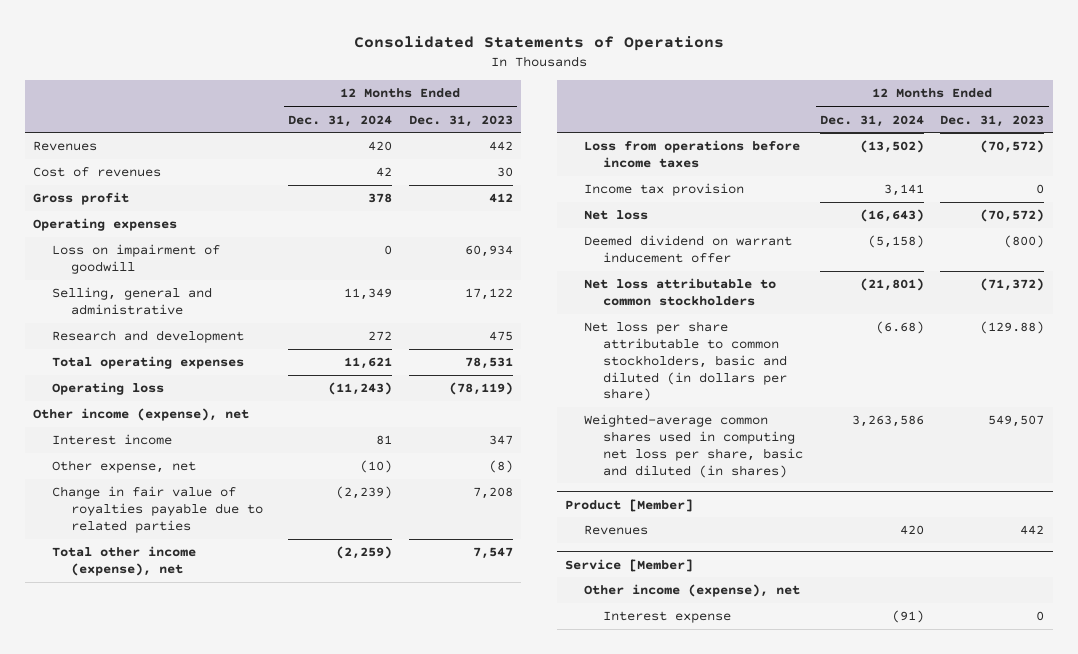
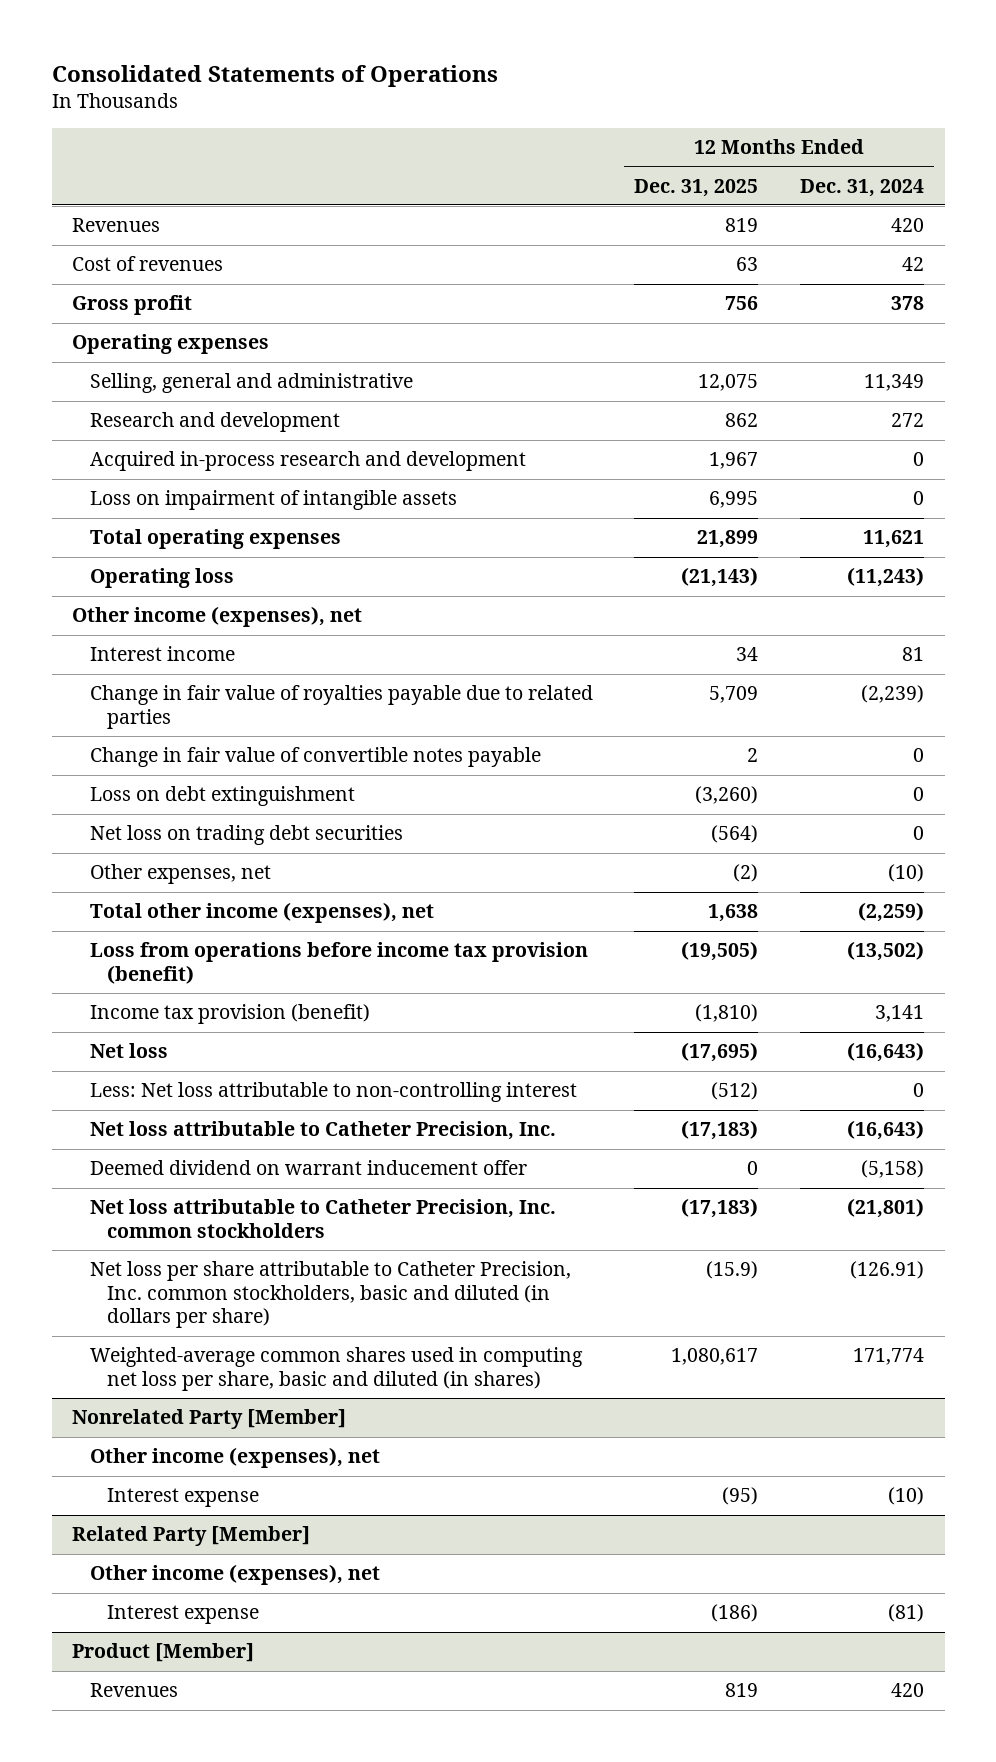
- | 12 Months Ended Dec. 31, 2024 | 12 Months Ended Dec. 31, 2023
+ | 12 Months Ended Dec. 31, 2025 | 12 Months Ended Dec. 31, 2024
- Loss on impairment of goodwill | 0 | 60,934
+ Acquired in-process research and development | 1,967 | 0
+ Loss on impairment of intangible assets | 6,995 | 0
- Other income (expense), net
+ Other income (expenses), net
- Other expense, net | (10) | (8)
- Total other income (expense), net | (2,259) | 7,547
- Loss from operations before income taxes | (13,502) | (70,572)
- Income tax provision | 3,141 | 0
+ Change in fair value of convertible notes payable | 2 | 0
+ Loss on debt extinguishment | (3,260) | 0
+ Net loss on trading debt securities | (564) | 0
+ Other expenses, net | (2) | (10)
+ Total other income (expenses), net | 1,638 | (2,259)
+ Loss from operations before income tax provision (benefit) | (19,505) | (13,502)
+ Income tax provision (benefit) | (1,810) | 3,141
+ Less: Net loss attributable to non-controlling interest | (512) | 0
+ Net loss attributable to Catheter Precision, Inc. | (17,183) | (16,643)
- Net loss attributable to common stockholders | (21,801) | (71,372)
- Net loss per share attributable to common stockholders, basic and diluted (in dollars per share) | (6.68) | (129.88)
- Weighted-average common shares used in computing net loss per share, basic and diluted (in shares) | 3,263,586 | 549,507
+ Net loss attributable to Catheter Precision, Inc. common stockholders | (17,183) | (21,801)
+ Net loss per share attributable to Catheter Precision, Inc. common stockholders, basic and diluted (in dollars per share) | (15.9) | (126.91)
+ Weighted-average common shares used in computing net loss per share, basic and diluted (in shares) | 1,080,617 | 171,774
+ Nonrelated Party [Member]
+ Other income (expenses), net
+ Interest expense | (95) | (10)
+ Related Party [Member]
+ Other income (expenses), net
+ Interest expense | (186) | (81)
- Service [Member]
- Other income (expense), net
- Interest expense | (91) | 0

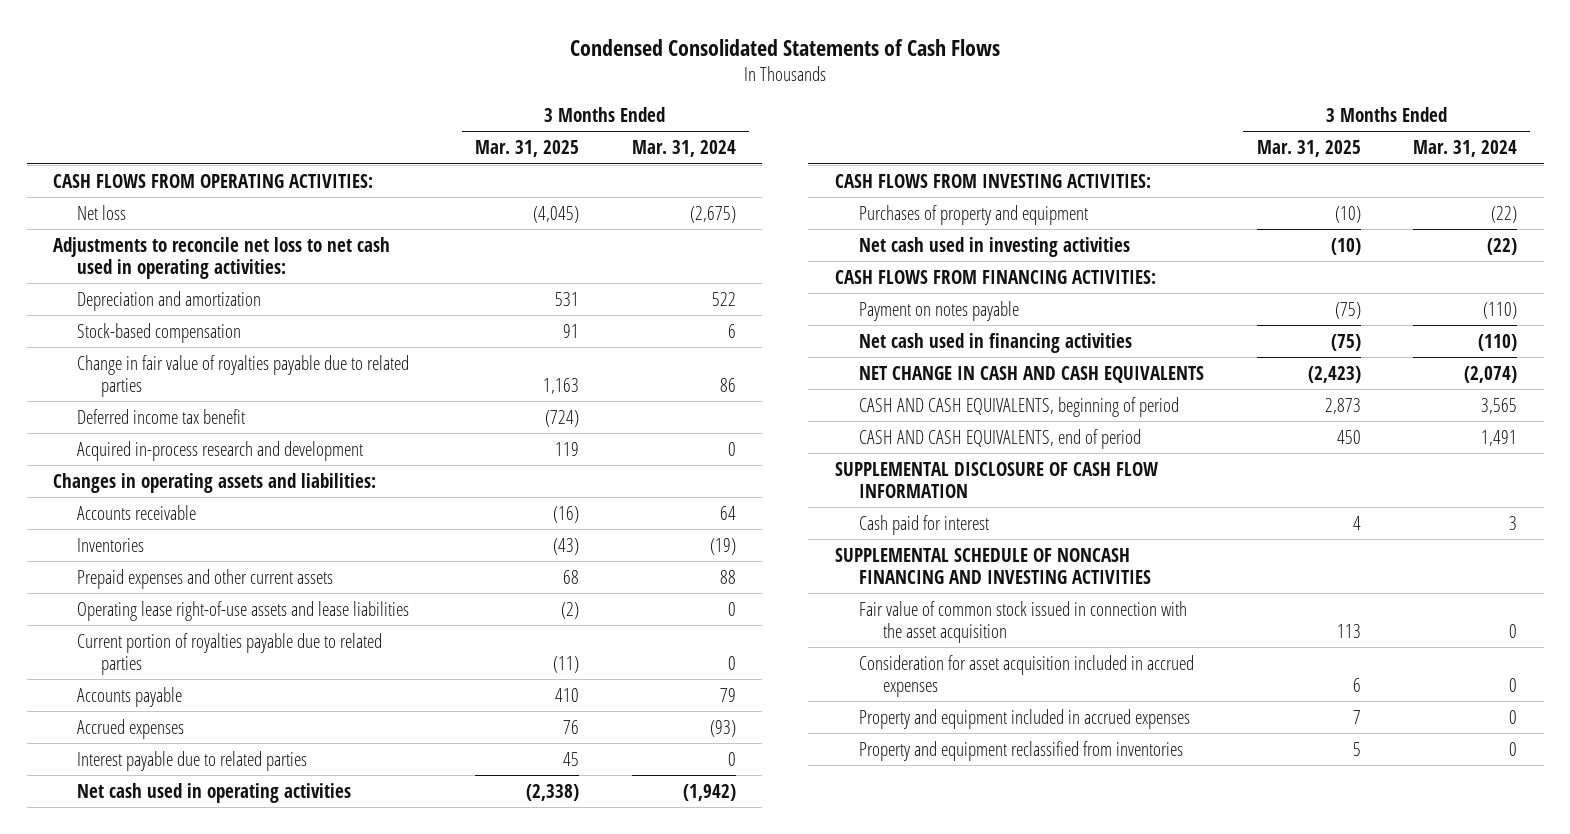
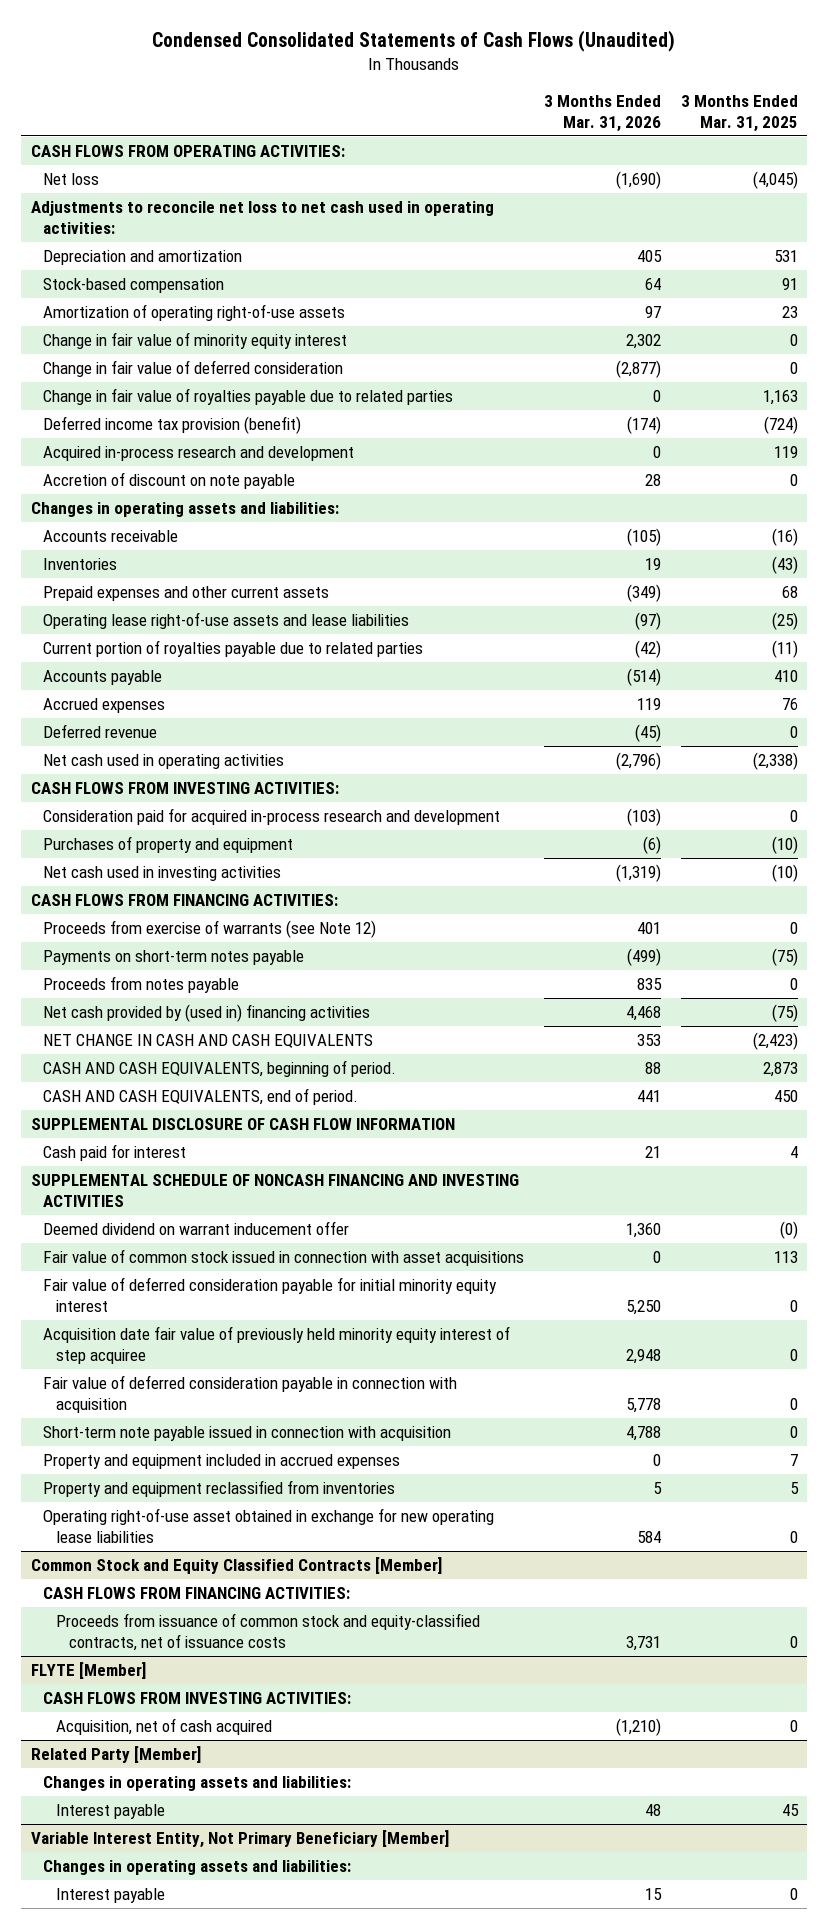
- Condensed Consolidated Statements of Cash Flows
+ Condensed Consolidated Statements of Cash Flows (Unaudited)
- | 3 Months Ended Mar. 31, 2025 | 3 Months Ended Mar. 31, 2024
+ | 3 Months Ended Mar. 31, 2026 | 3 Months Ended Mar. 31, 2025
+ Amortization of operating right-of-use assets | 97 | 23
+ Change in fair value of minority equity interest | 2,302 | 0
+ Change in fair value of deferred consideration | (2,877) | 0
- Deferred income tax benefit | (724) |
+ Deferred income tax provision (benefit) | (174) | (724)
+ Accretion of discount on note payable | 28 | 0
- Operating lease right-of-use assets and lease liabilities | (2) | 0
+ Operating lease right-of-use assets and lease liabilities | (97) | (25)
- Interest payable due to related parties | 45 | 0
+ Deferred revenue | (45) | 0
+ Consideration paid for acquired in-process research and development | (103) | 0
- Payment on notes payable | (75) | (110)
- Net cash used in financing activities | (75) | (110)
+ Proceeds from exercise of warrants (see Note 12) | 401 | 0
+ Payments on short-term notes payable | (499) | (75)
+ Proceeds from notes payable | 835 | 0
+ Net cash provided by (used in) financing activities | 4,468 | (75)
- CASH AND CASH EQUIVALENTS, beginning of period | 2,873 | 3,565
- CASH AND CASH EQUIVALENTS, end of period | 450 | 1,491
+ CASH AND CASH EQUIVALENTS, beginning of period. | 88 | 2,873
+ CASH AND CASH EQUIVALENTS, end of period. | 441 | 450
- Fair value of common stock issued in connection with the asset acquisition | 113 | 0
- Consideration for asset acquisition included in accrued expenses | 6 | 0
+ Deemed dividend on warrant inducement offer | 1,360 | (0)
+ Fair value of common stock issued in connection with asset acquisitions | 0 | 113
+ Fair value of deferred consideration payable for initial minority equity interest | 5,250 | 0
+ Acquisition date fair value of previously held minority equity interest of step acquiree | 2,948 | 0
+ Fair value of deferred consideration payable in connection with acquisition | 5,778 | 0
+ Short-term note payable issued in connection with acquisition | 4,788 | 0
+ Operating right-of-use asset obtained in exchange for new operating lease liabilities | 584 | 0
+ Common Stock and Equity Classified Contracts [Member]
+ CASH FLOWS FROM FINANCING ACTIVITIES:
+ Proceeds from issuance of common stock and equity-classified contracts, net of issuance costs | 3,731 | 0
+ FLYTE [Member]
+ CASH FLOWS FROM INVESTING ACTIVITIES:
+ Acquisition, net of cash acquired | (1,210) | 0
+ Related Party [Member]
+ Changes in operating assets and liabilities:
+ Interest payable | 48 | 45
+ Variable Interest Entity, Not Primary Beneficiary [Member]
+ Changes in operating assets and liabilities:
+ Interest payable | 15 | 0

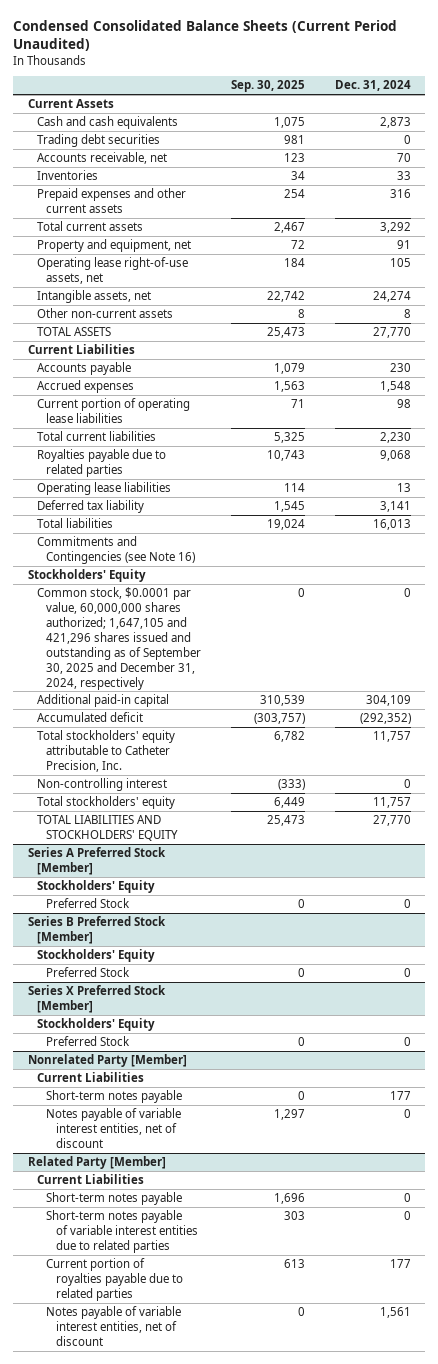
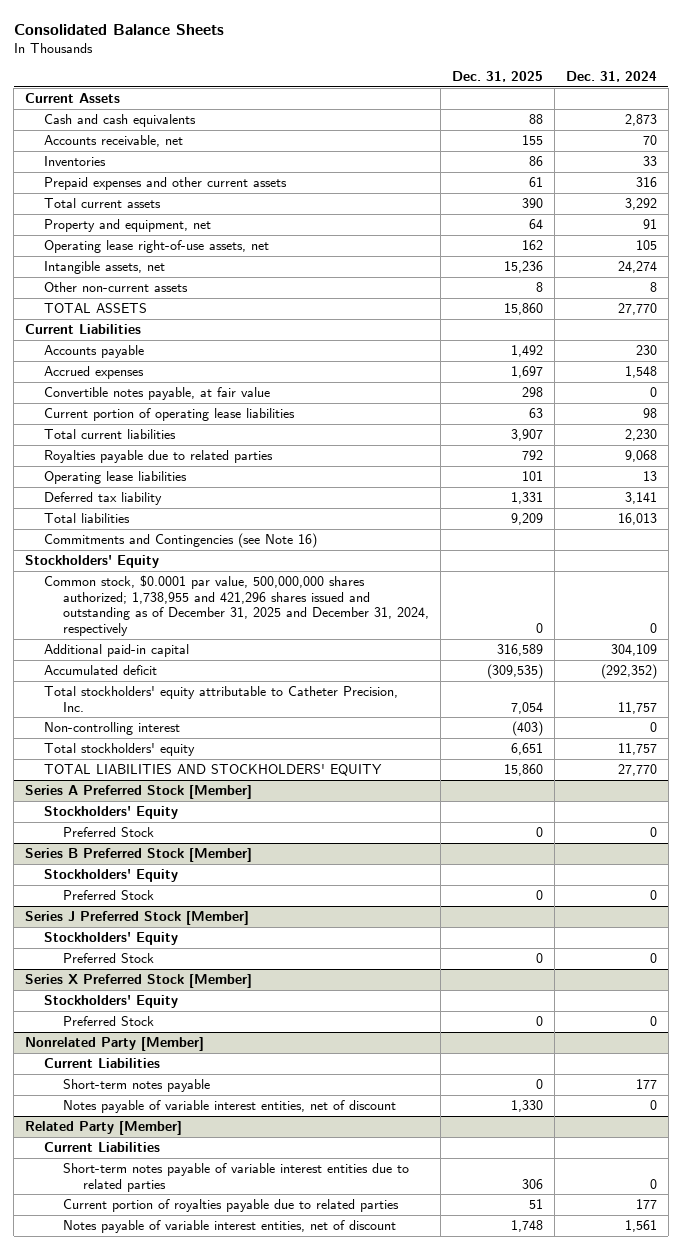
- Condensed Consolidated Balance Sheets (Current Period Unaudited)
+ Consolidated Balance Sheets
- | Sep. 30, 2025 | Dec. 31, 2024
+ | Dec. 31, 2025 | Dec. 31, 2024
- Trading debt securities | 981 | 0
+ Convertible notes payable, at fair value | 298 | 0
- Common stock, $0.0001 par value, 60,000,000 shares authorized; 1,647,105 and 421,296 shares issued and outstanding as of September 30, 2025 and December 31, 2024, respectively | 0 | 0
+ Common stock, $0.0001 par value, 500,000,000 shares authorized; 1,738,955 and 421,296 shares issued and outstanding as of December 31, 2025 and December 31, 2024, respectively | 0 | 0
+ Series J Preferred Stock [Member]
+ Stockholders' Equity
+ Preferred Stock | 0 | 0
@ Related Party [Member]
- Short-term notes payable | 1,696 | 0

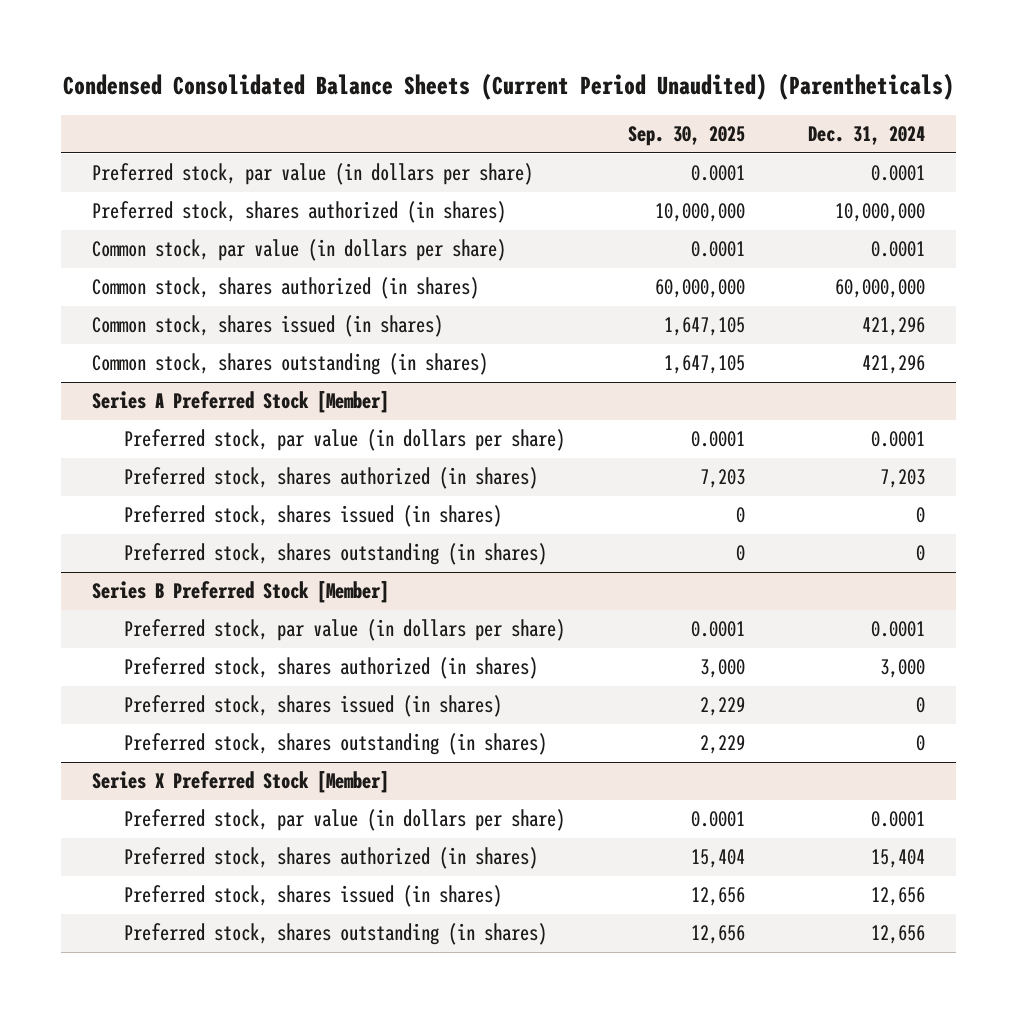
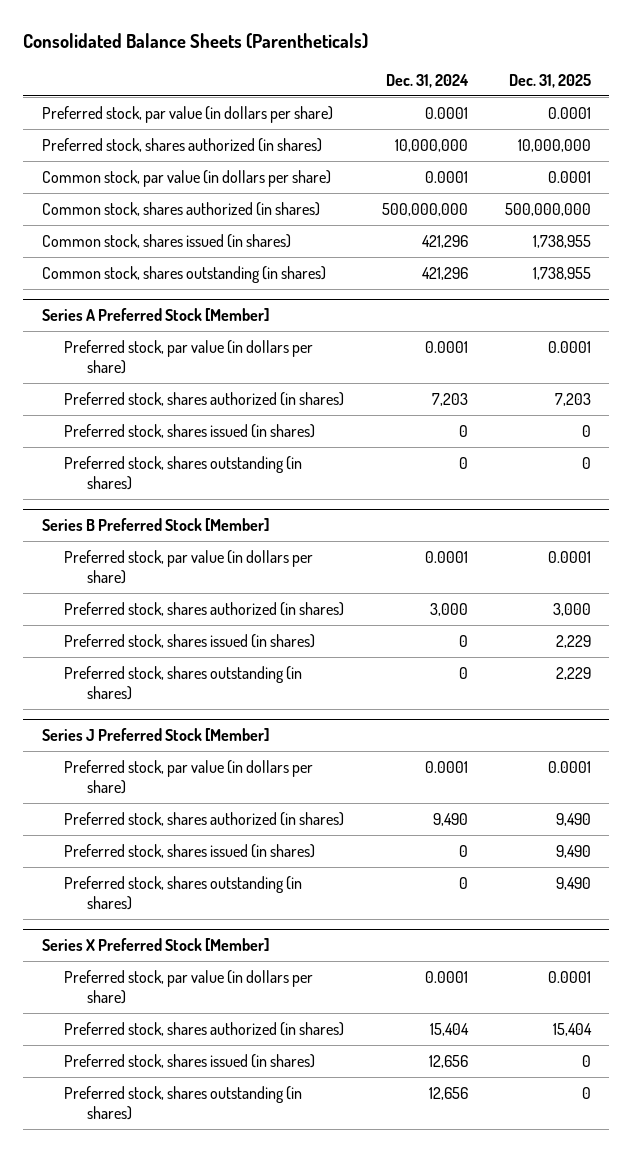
- Condensed Consolidated Balance Sheets (Current Period Unaudited) (Parentheticals)
+ Consolidated Balance Sheets (Parentheticals)
- | Sep. 30, 2025 | Dec. 31, 2024
+ | Dec. 31, 2024 | Dec. 31, 2025
- Common stock, shares authorized (in shares) | 60,000,000 | 60,000,000
+ Common stock, shares authorized (in shares) | 500,000,000 | 500,000,000
+ Series J Preferred Stock [Member]
+ Preferred stock, par value (in dollars per share) | 0.0001 | 0.0001
+ Preferred stock, shares authorized (in shares) | 9,490 | 9,490
+ Preferred stock, shares issued (in shares) | 0 | 9,490
+ Preferred stock, shares outstanding (in shares) | 0 | 9,490

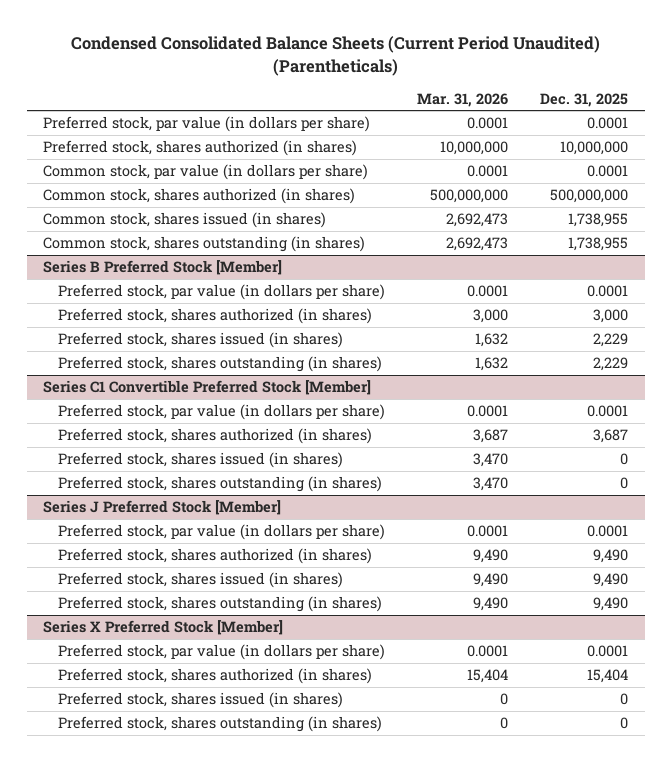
- Consolidated Balance Sheets (Parentheticals)
+ Condensed Consolidated Balance Sheets (Current Period Unaudited) (Parentheticals)
- | Dec. 31, 2024 | Dec. 31, 2025
+ | Mar. 31, 2026 | Dec. 31, 2025
- Series A Preferred Stock [Member]
- Preferred stock, par value (in dollars per share) | 0.0001 | 0.0001
- Preferred stock, shares authorized (in shares) | 7,203 | 7,203
- Preferred stock, shares issued (in shares) | 0 | 0
- Preferred stock, shares outstanding (in shares) | 0 | 0
+ Series C1 Convertible Preferred Stock [Member]
+ Preferred stock, par value (in dollars per share) | 0.0001 | 0.0001
+ Preferred stock, shares authorized (in shares) | 3,687 | 3,687
+ Preferred stock, shares issued (in shares) | 3,470 | 0
+ Preferred stock, shares outstanding (in shares) | 3,470 | 0

